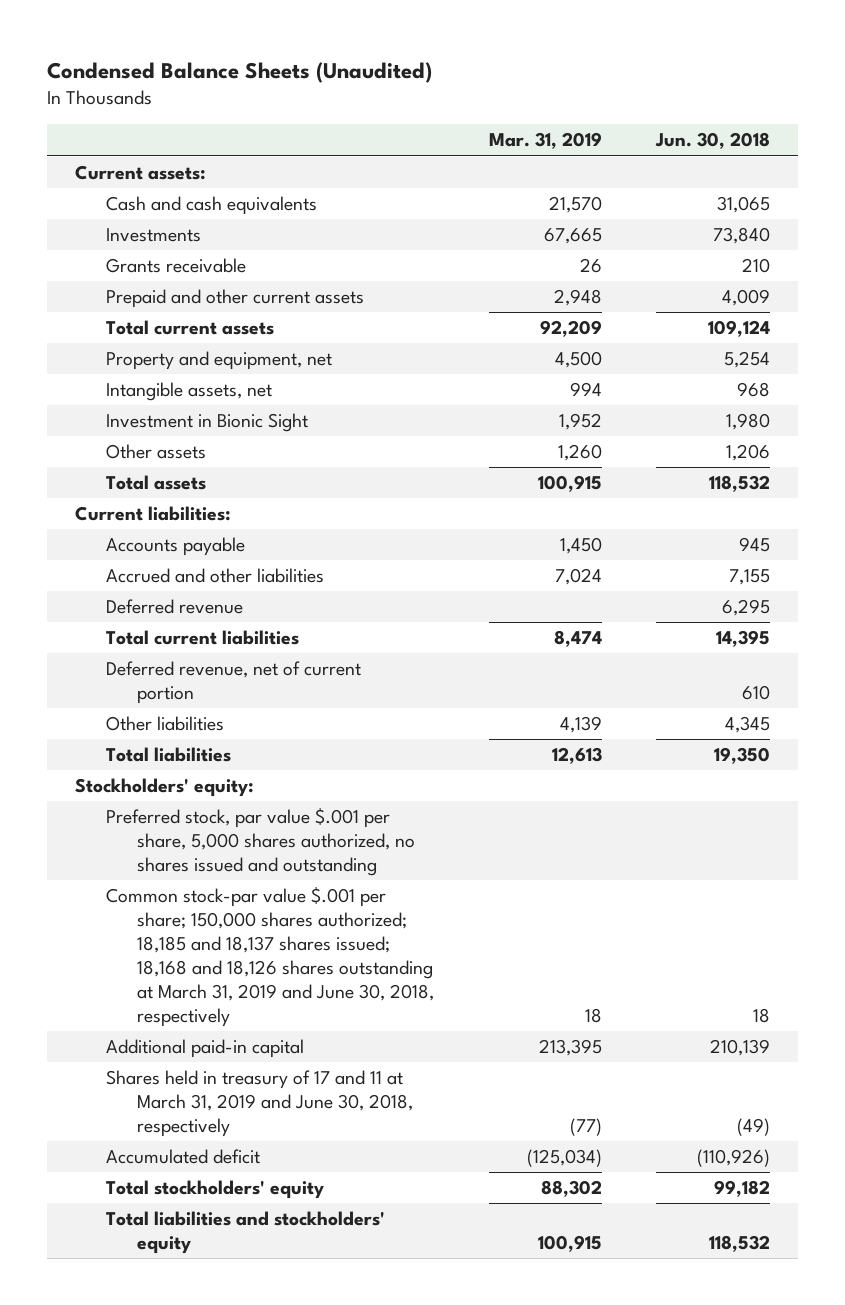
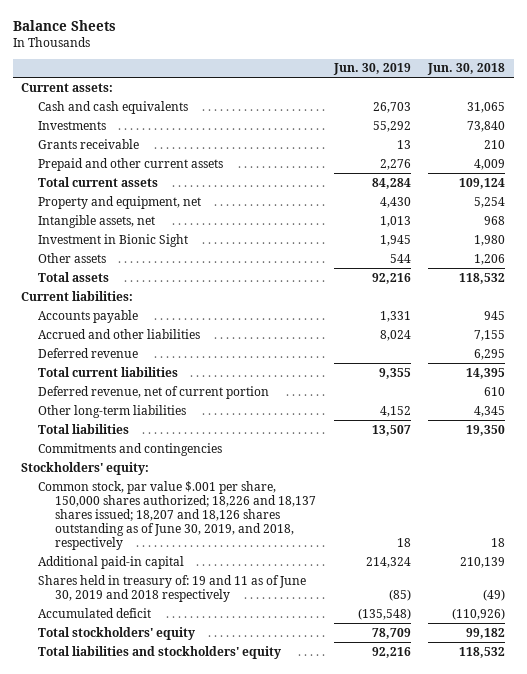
- Condensed Balance Sheets (Unaudited)
+ Balance Sheets
- | Mar. 31, 2019 | Jun. 30, 2018
+ | Jun. 30, 2019 | Jun. 30, 2018
- Other liabilities | 4,139 | 4,345
+ Other long-term liabilities | 4,152 | 4,345
+ Commitments and contingencies
- Preferred stock, par value $.001 per share, 5,000 shares authorized, no shares issued and outstanding
- Common stock-par value $.001 per share; 150,000 shares authorized; 18,185 and 18,137 shares issued; 18,168 and 18,126 shares outstanding at March 31, 2019 and June 30, 2018, respectively | 18 | 18
+ Common stock, par value $.001 per share, 150,000 shares authorized; 18,226 and 18,137 shares issued; 18,207 and 18,126 shares outstanding as of June 30, 2019, and 2018, respectively | 18 | 18
- Shares held in treasury of 17 and 11 at March 31, 2019 and June 30, 2018, respectively | (77) | (49)
+ Shares held in treasury of: 19 and 11 as of June 30, 2019 and 2018 respectively | (85) | (49)

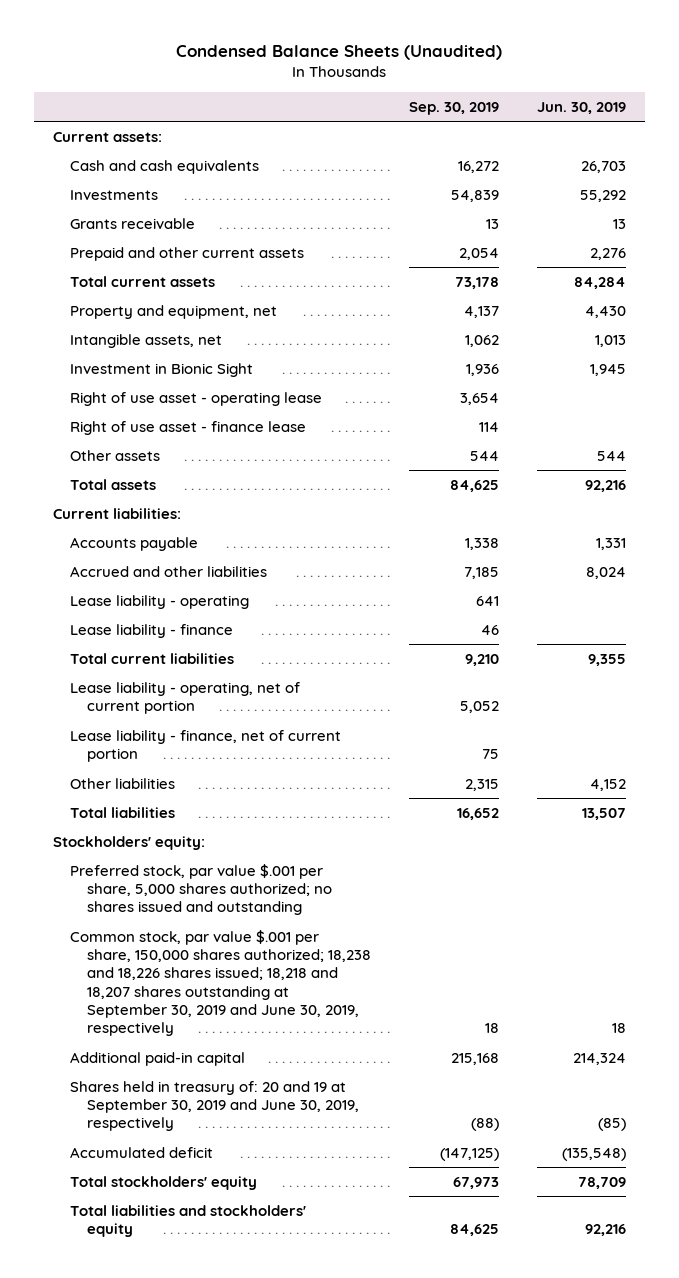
- Balance Sheets
+ Condensed Balance Sheets (Unaudited)
- | Jun. 30, 2019 | Jun. 30, 2018
+ | Sep. 30, 2019 | Jun. 30, 2019
+ Right of use asset - operating lease | 3,654 |
+ Right of use asset - finance lease | 114 |
- Deferred revenue | | 6,295
+ Lease liability - operating | 641 |
+ Lease liability - finance | 46 |
- Deferred revenue, net of current portion | | 610
- Other long-term liabilities | 4,152 | 4,345
+ Lease liability - operating, net of current portion | 5,052 |
+ Lease liability - finance, net of current portion | 75 |
+ Other liabilities | 2,315 | 4,152
- Commitments and contingencies
- Common stock, par value $.001 per share, 150,000 shares authorized; 18,226 and 18,137 shares issued; 18,207 and 18,126 shares outstanding as of June 30, 2019, and 2018, respectively | 18 | 18
+ Preferred stock, par value $.001 per share, 5,000 shares authorized; no shares issued and outstanding
+ Common stock, par value $.001 per share, 150,000 shares authorized; 18,238 and 18,226 shares issued; 18,218 and 18,207 shares outstanding at September 30, 2019 and June 30, 2019, respectively | 18 | 18
- Shares held in treasury of: 19 and 11 as of June 30, 2019 and 2018 respectively | (85) | (49)
+ Shares held in treasury of: 20 and 19 at September 30, 2019 and June 30, 2019, respectively | (88) | (85)

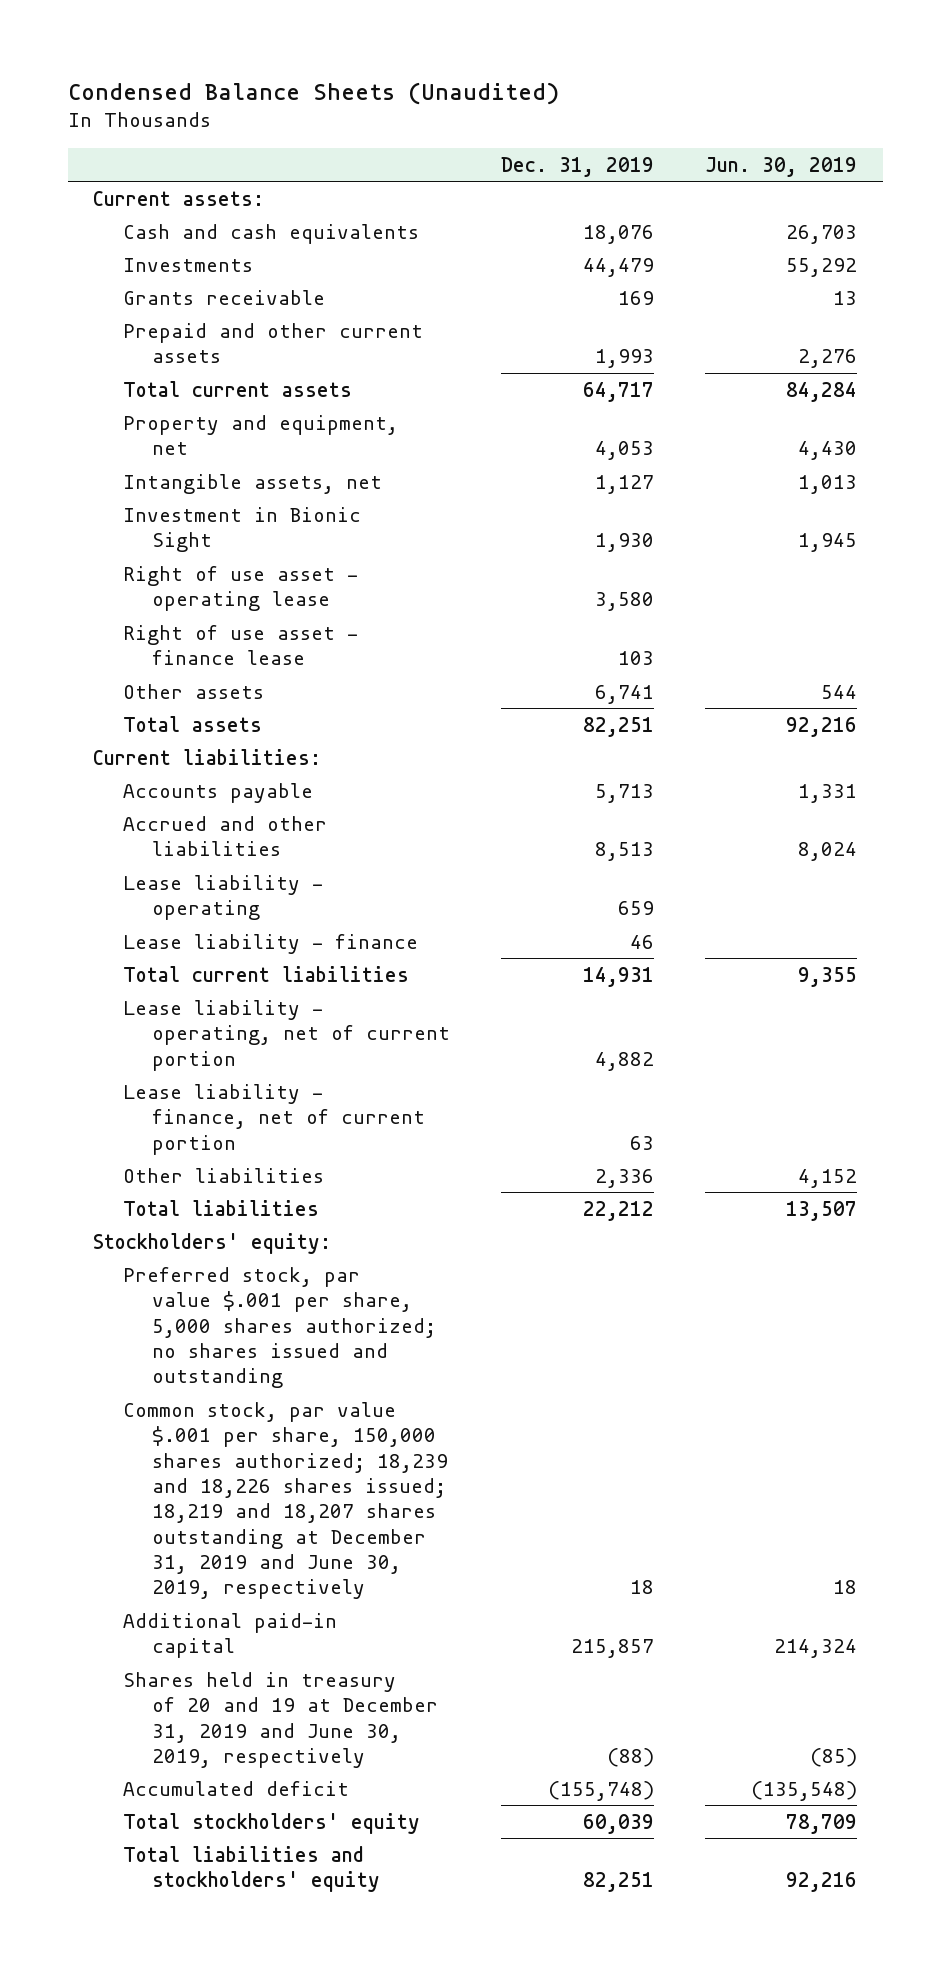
- | Sep. 30, 2019 | Jun. 30, 2019
+ | Dec. 31, 2019 | Jun. 30, 2019
- Common stock, par value $.001 per share, 150,000 shares authorized; 18,238 and 18,226 shares issued; 18,218 and 18,207 shares outstanding at September 30, 2019 and June 30, 2019, respectively | 18 | 18
+ Common stock, par value $.001 per share, 150,000 shares authorized; 18,239 and 18,226 shares issued; 18,219 and 18,207 shares outstanding at December 31, 2019 and June 30, 2019, respectively | 18 | 18
- Shares held in treasury of: 20 and 19 at September 30, 2019 and June 30, 2019, respectively | (88) | (85)
+ Shares held in treasury of 20 and 19 at December 31, 2019 and June 30, 2019, respectively | (88) | (85)

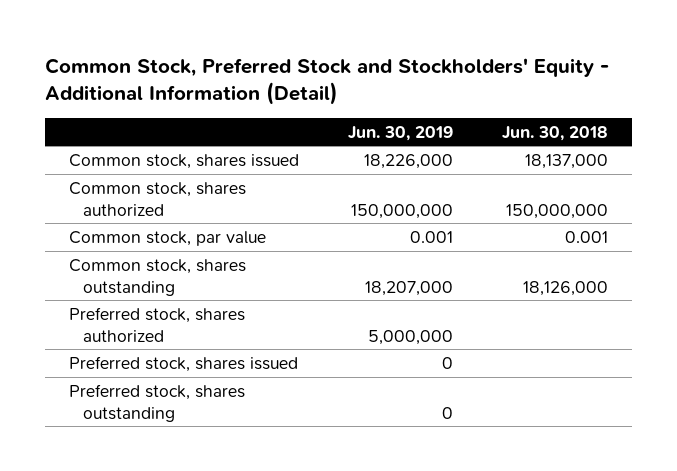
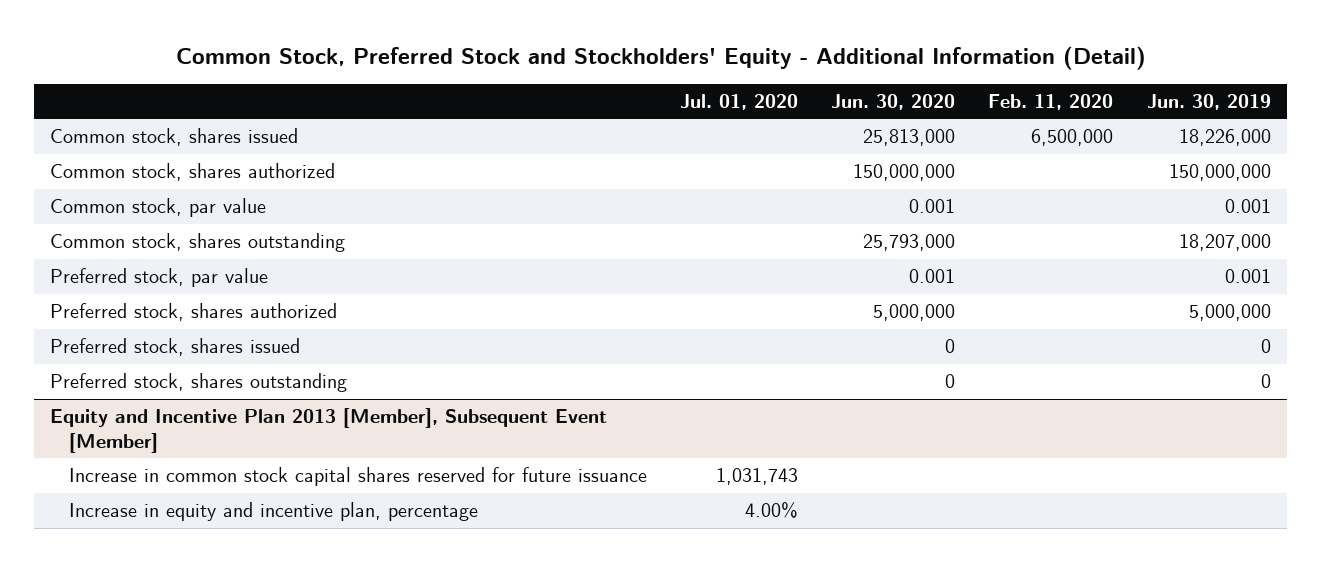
- | Jun. 30, 2019 | Jun. 30, 2018
+ | Jul. 01, 2020 | Jun. 30, 2020 | Feb. 11, 2020 | Jun. 30, 2019
+ Preferred stock, par value | | 0.001 | | 0.001
+ Equity and Incentive Plan 2013 [Member], Subsequent Event [Member]
+ Increase in common stock capital shares reserved for future issuance | 1,031,743 | | |
+ Increase in equity and incentive plan, percentage | 4.00% | | |

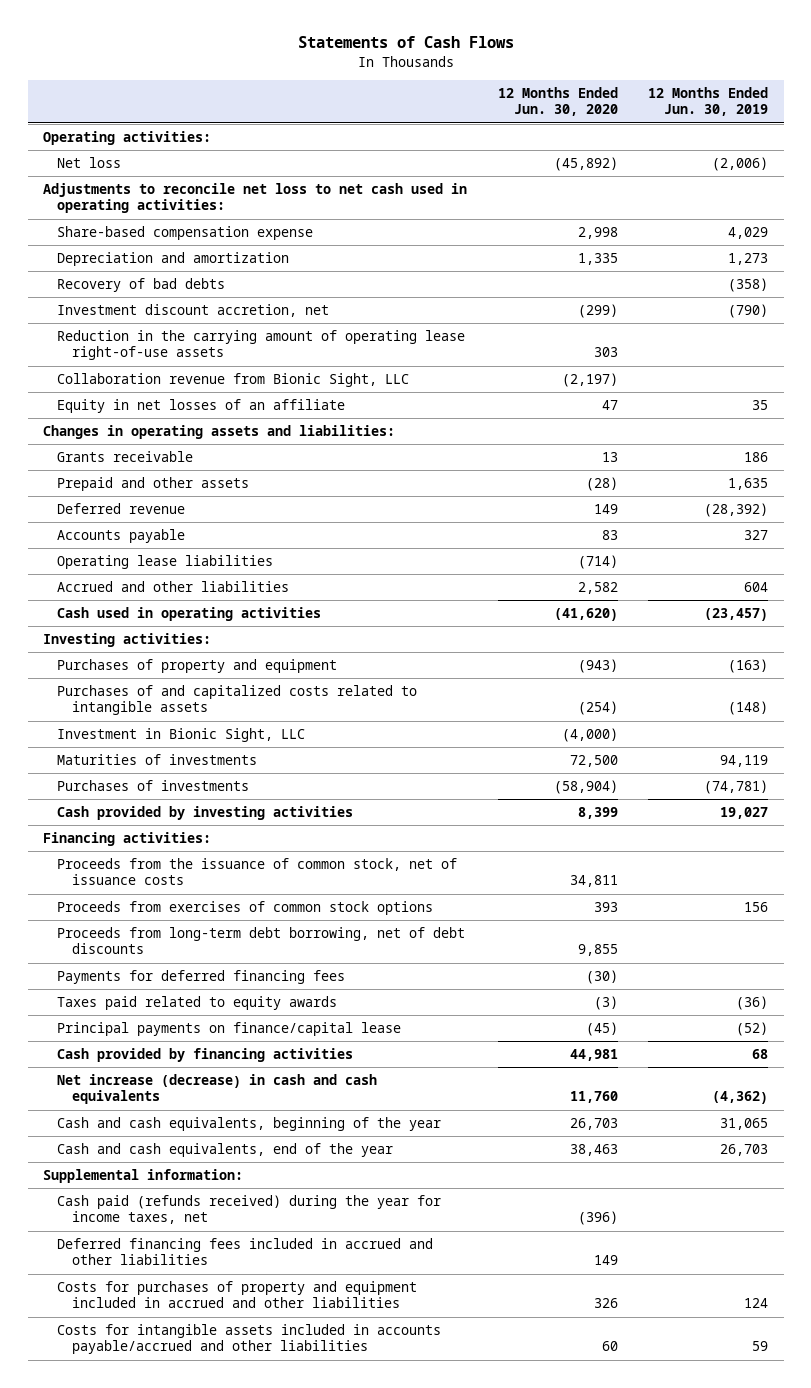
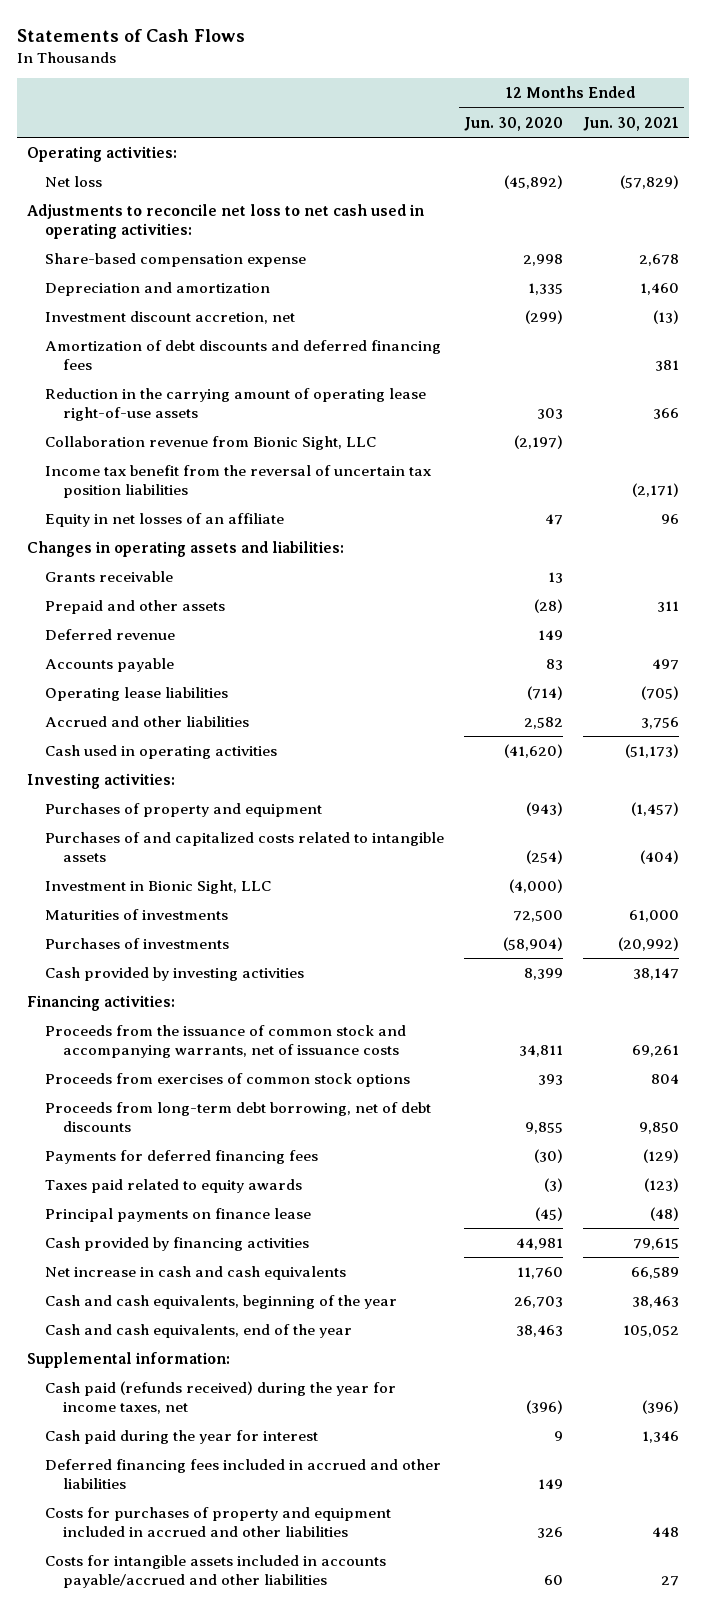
- | 12 Months Ended Jun. 30, 2020 | 12 Months Ended Jun. 30, 2019
+ | 12 Months Ended Jun. 30, 2020 | 12 Months Ended Jun. 30, 2021
- Recovery of bad debts | | (358)
+ Amortization of debt discounts and deferred financing fees | | 381
+ Income tax benefit from the reversal of uncertain tax position liabilities | | (2,171)
- Proceeds from the issuance of common stock, net of issuance costs | 34,811 |
+ Proceeds from the issuance of common stock and accompanying warrants, net of issuance costs | 34,811 | 69,261
- Principal payments on finance/capital lease | (45) | (52)
+ Principal payments on finance lease | (45) | (48)
- Net increase (decrease) in cash and cash equivalents | 11,760 | (4,362)
+ Net increase in cash and cash equivalents | 11,760 | 66,589
+ Cash paid during the year for interest | 9 | 1,346

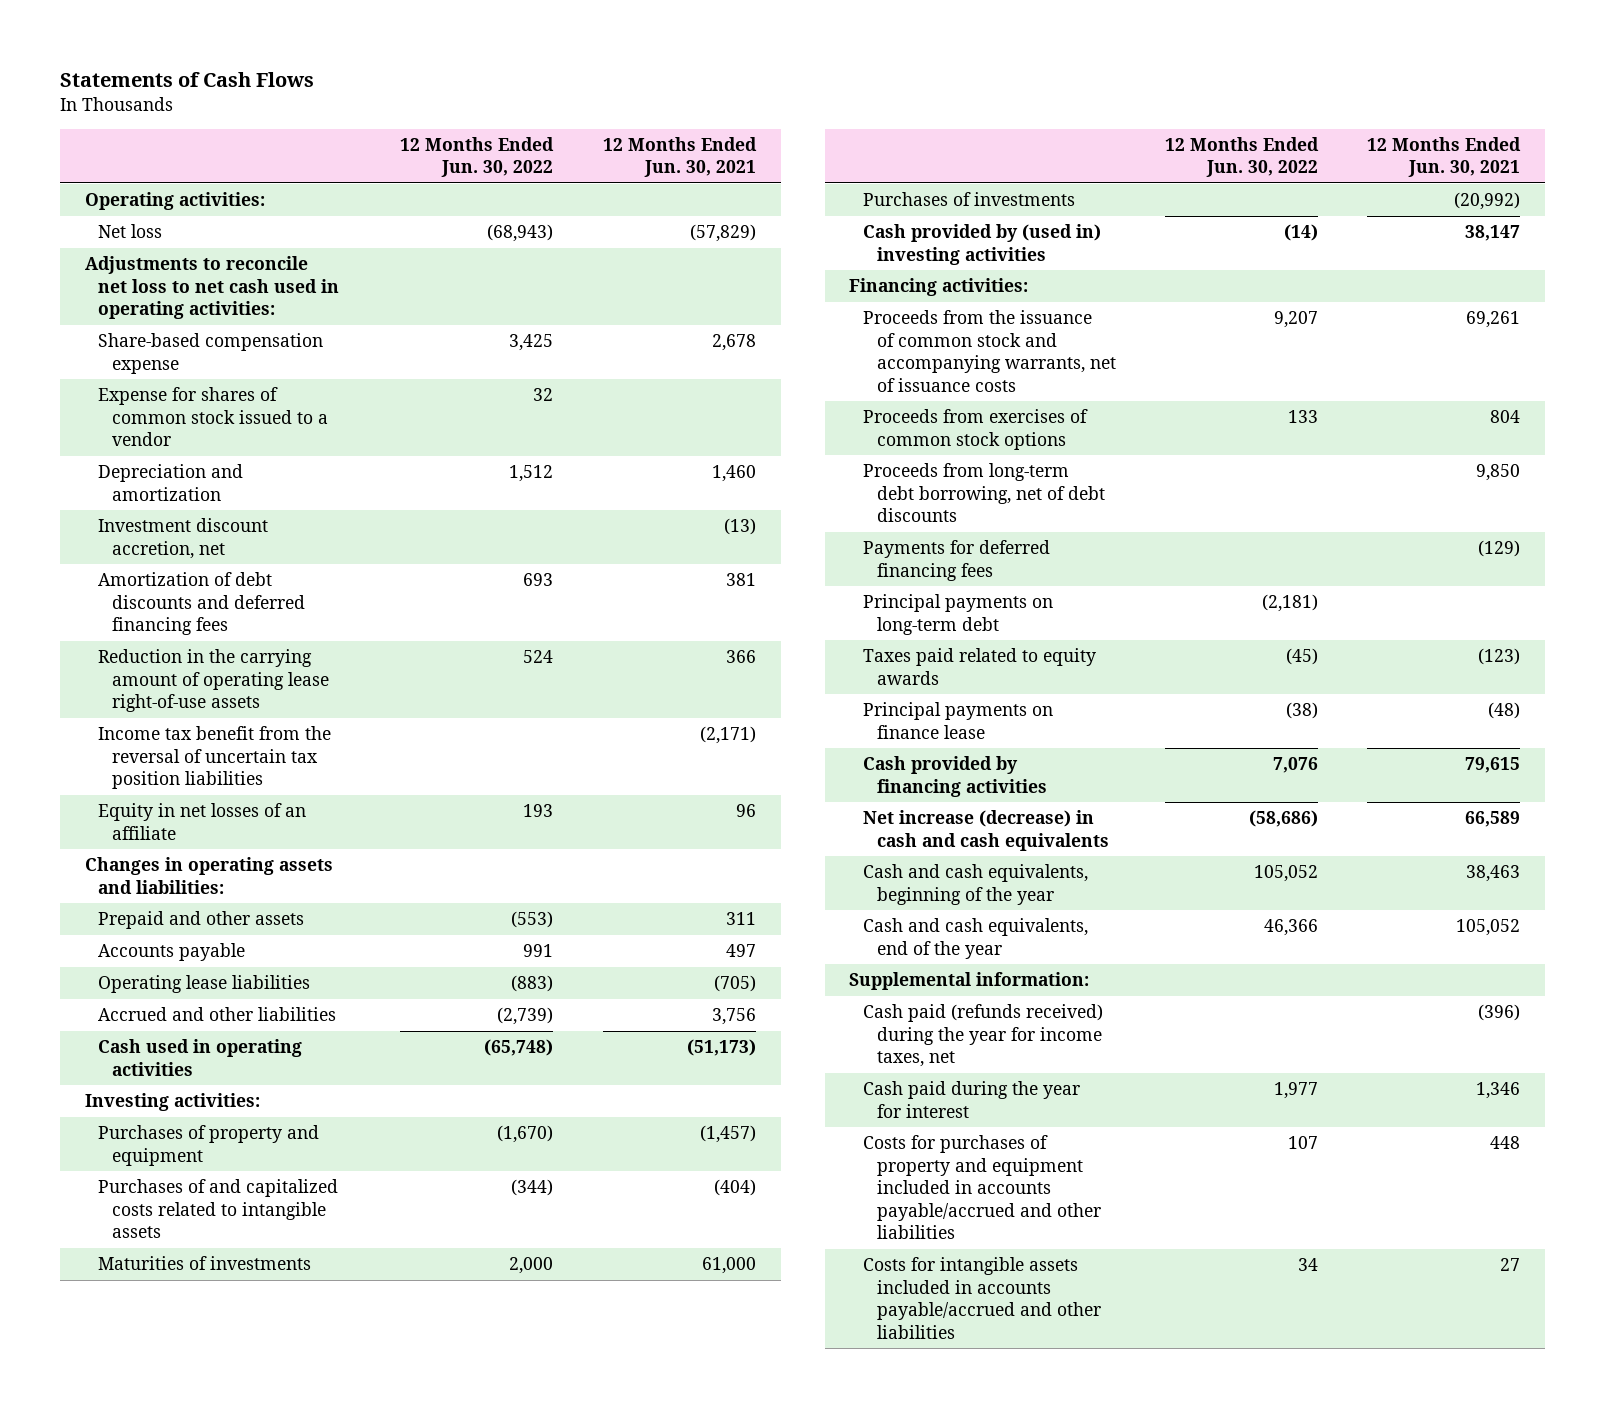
- | 12 Months Ended Jun. 30, 2020 | 12 Months Ended Jun. 30, 2021
+ | 12 Months Ended Jun. 30, 2022 | 12 Months Ended Jun. 30, 2021
+ Expense for shares of common stock issued to a vendor | 32 |
- Collaboration revenue from Bionic Sight, LLC | (2,197) |
- Grants receivable | 13 |
- Deferred revenue | 149 |
- Investment in Bionic Sight, LLC | (4,000) |
- Cash provided by investing activities | 8,399 | 38,147
+ Cash provided by (used in) investing activities | (14) | 38,147
+ Principal payments on long-term debt | (2,181) |
- Net increase in cash and cash equivalents | 11,760 | 66,589
+ Net increase (decrease) in cash and cash equivalents | (58,686) | 66,589
- Deferred financing fees included in accrued and other liabilities | 149 |
- Costs for purchases of property and equipment included in accrued and other liabilities | 326 | 448
+ Costs for purchases of property and equipment included in accounts payable/accrued and other liabilities | 107 | 448

